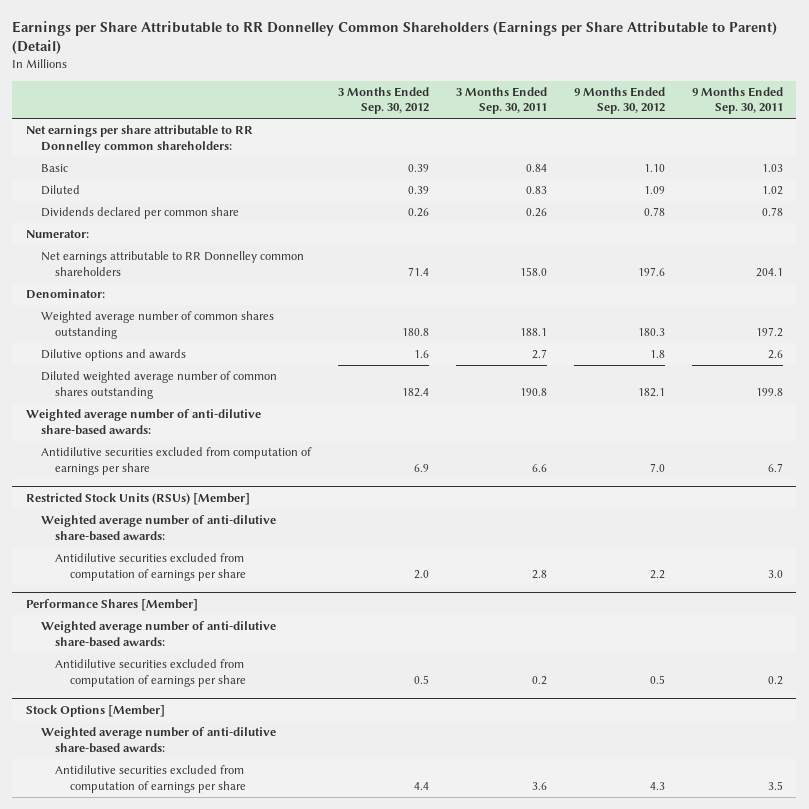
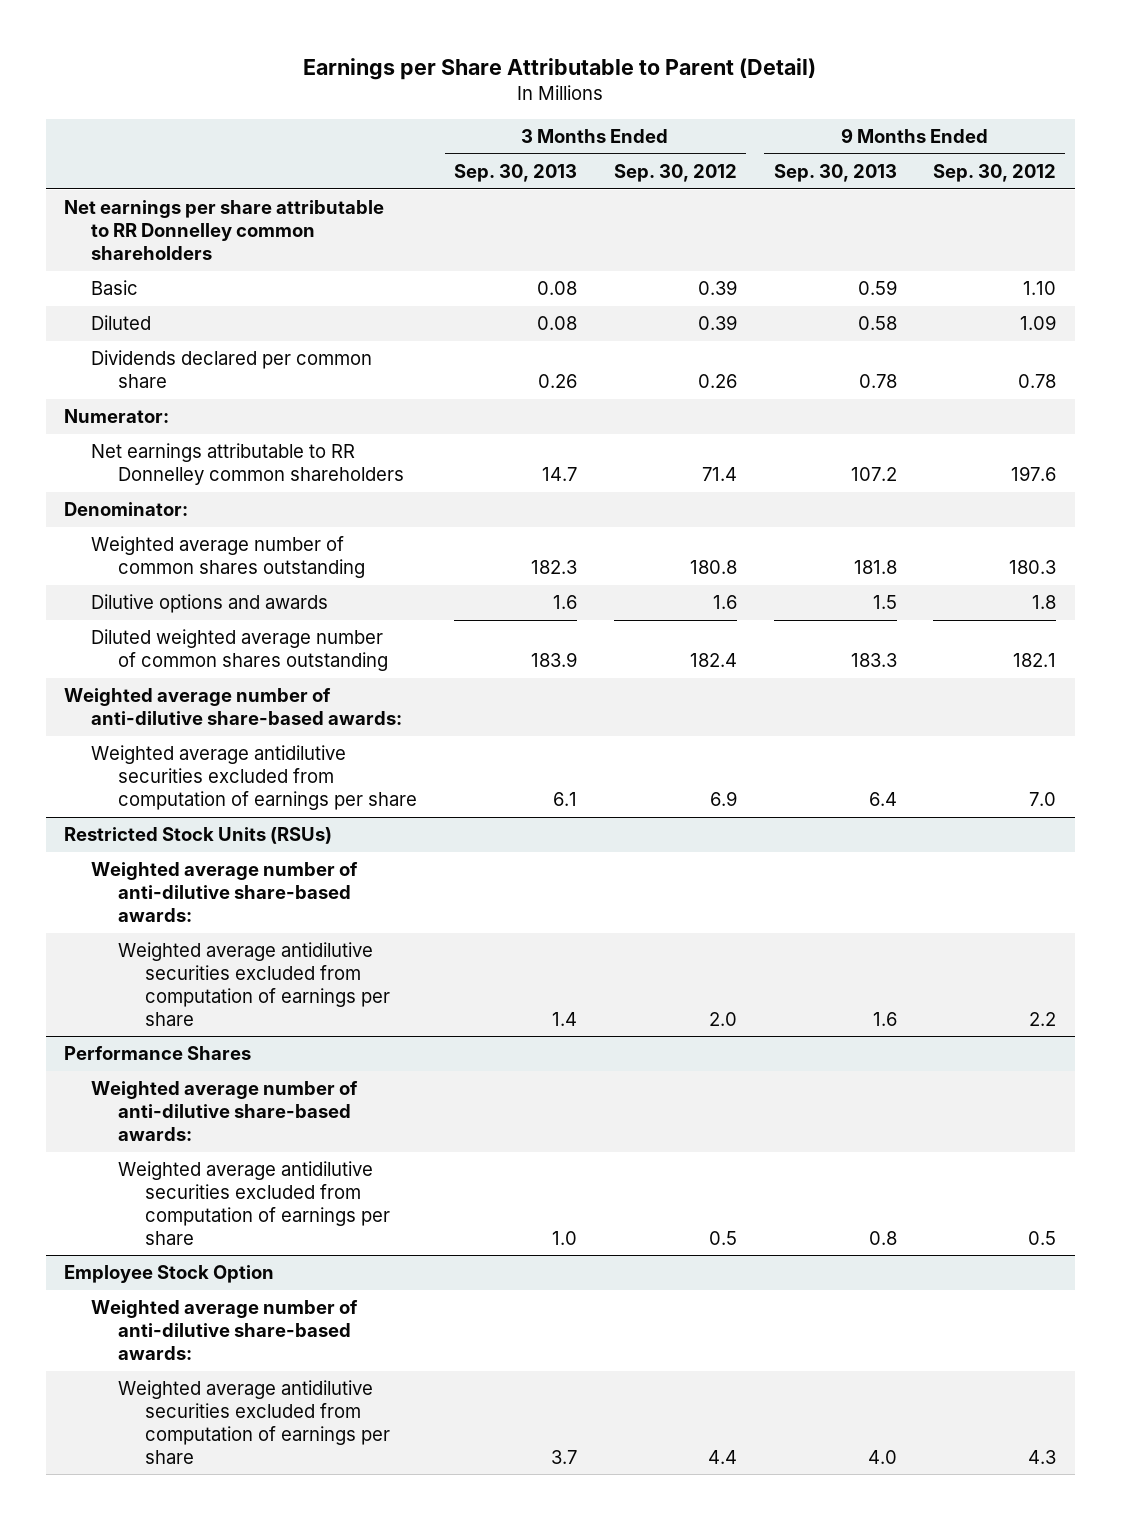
- Earnings per Share Attributable to RR Donnelley Common Shareholders (Earnings per Share Attributable to Parent) (Detail)
+ Earnings per Share Attributable to Parent (Detail)
- | 3 Months Ended Sep. 30, 2012 | 3 Months Ended Sep. 30, 2011 | 9 Months Ended Sep. 30, 2012 | 9 Months Ended Sep. 30, 2011
+ | 3 Months Ended Sep. 30, 2013 | 3 Months Ended Sep. 30, 2012 | 9 Months Ended Sep. 30, 2013 | 9 Months Ended Sep. 30, 2012
- Net earnings per share attributable to RR Donnelley common shareholders:
+ Net earnings per share attributable to RR Donnelley common shareholders
- Antidilutive securities excluded from computation of earnings per share | 6.9 | 6.6 | 7.0 | 6.7
- Restricted Stock Units (RSUs) [Member]
+ Weighted average antidilutive securities excluded from computation of earnings per share | 6.1 | 6.9 | 6.4 | 7.0
+ Restricted Stock Units (RSUs)
- Antidilutive securities excluded from computation of earnings per share | 2.0 | 2.8 | 2.2 | 3.0
- Performance Shares [Member]
+ Weighted average antidilutive securities excluded from computation of earnings per share | 1.4 | 2.0 | 1.6 | 2.2
+ Performance Shares
- Antidilutive securities excluded from computation of earnings per share | 0.5 | 0.2 | 0.5 | 0.2
- Stock Options [Member]
+ Weighted average antidilutive securities excluded from computation of earnings per share | 1.0 | 0.5 | 0.8 | 0.5
+ Employee Stock Option
- Antidilutive securities excluded from computation of earnings per share | 4.4 | 3.6 | 4.3 | 3.5
+ Weighted average antidilutive securities excluded from computation of earnings per share | 3.7 | 4.4 | 4.0 | 4.3

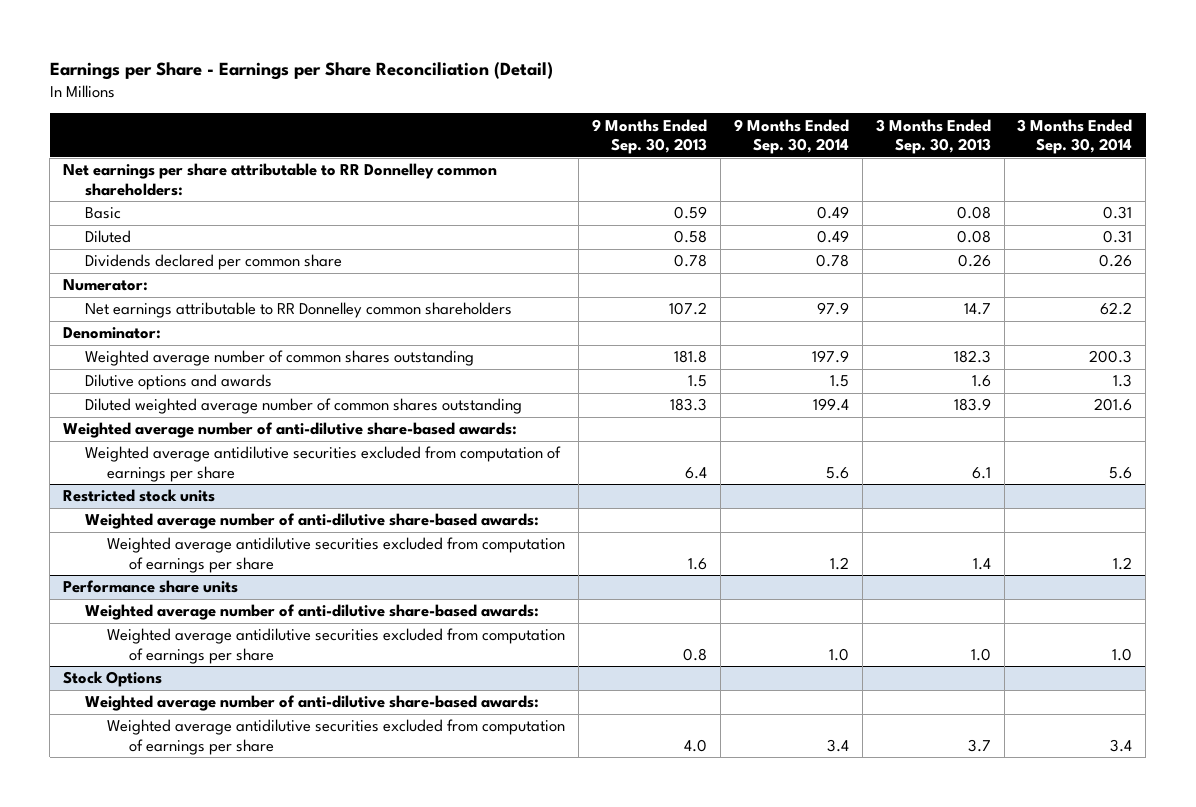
- Earnings per Share Attributable to Parent (Detail)
+ Earnings per Share - Earnings per Share Reconciliation (Detail)
- | 3 Months Ended Sep. 30, 2013 | 3 Months Ended Sep. 30, 2012 | 9 Months Ended Sep. 30, 2013 | 9 Months Ended Sep. 30, 2012
+ | 9 Months Ended Sep. 30, 2013 | 9 Months Ended Sep. 30, 2014 | 3 Months Ended Sep. 30, 2013 | 3 Months Ended Sep. 30, 2014
- Net earnings per share attributable to RR Donnelley common shareholders
+ Net earnings per share attributable to RR Donnelley common shareholders:
- Restricted Stock Units (RSUs)
+ Restricted stock units
- Performance Shares
+ Performance share units
- Employee Stock Option
+ Stock Options

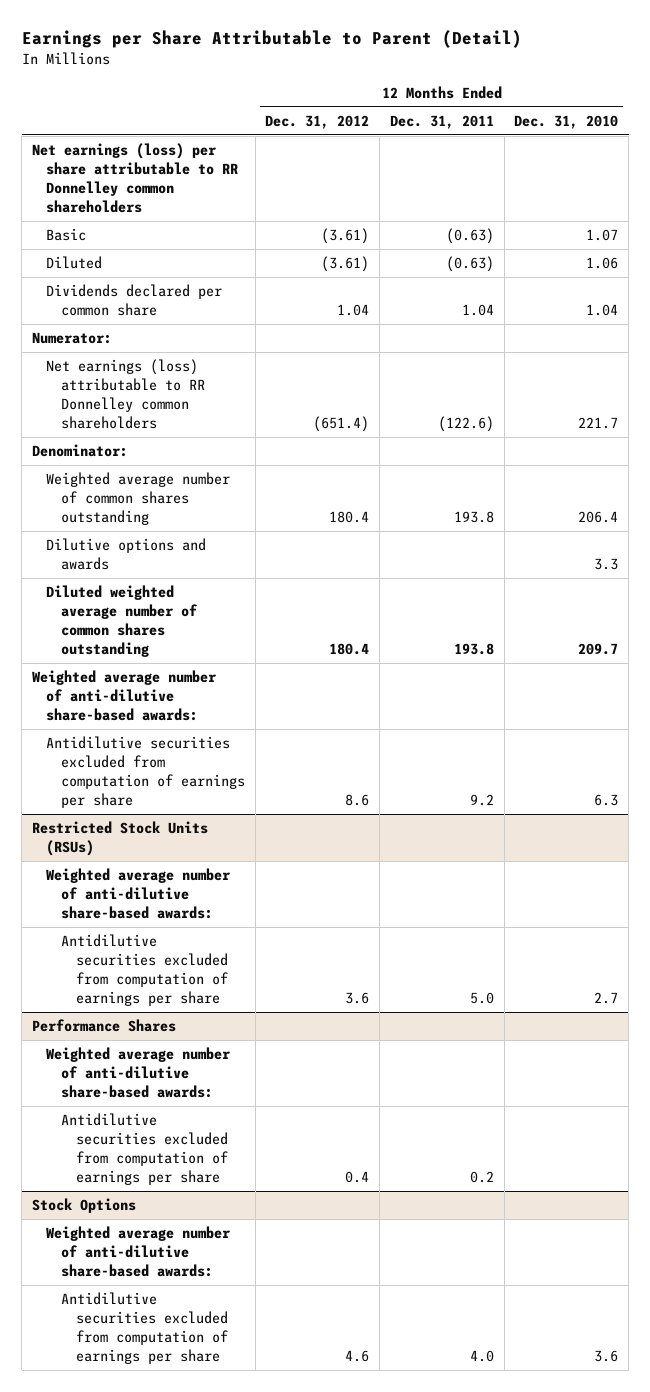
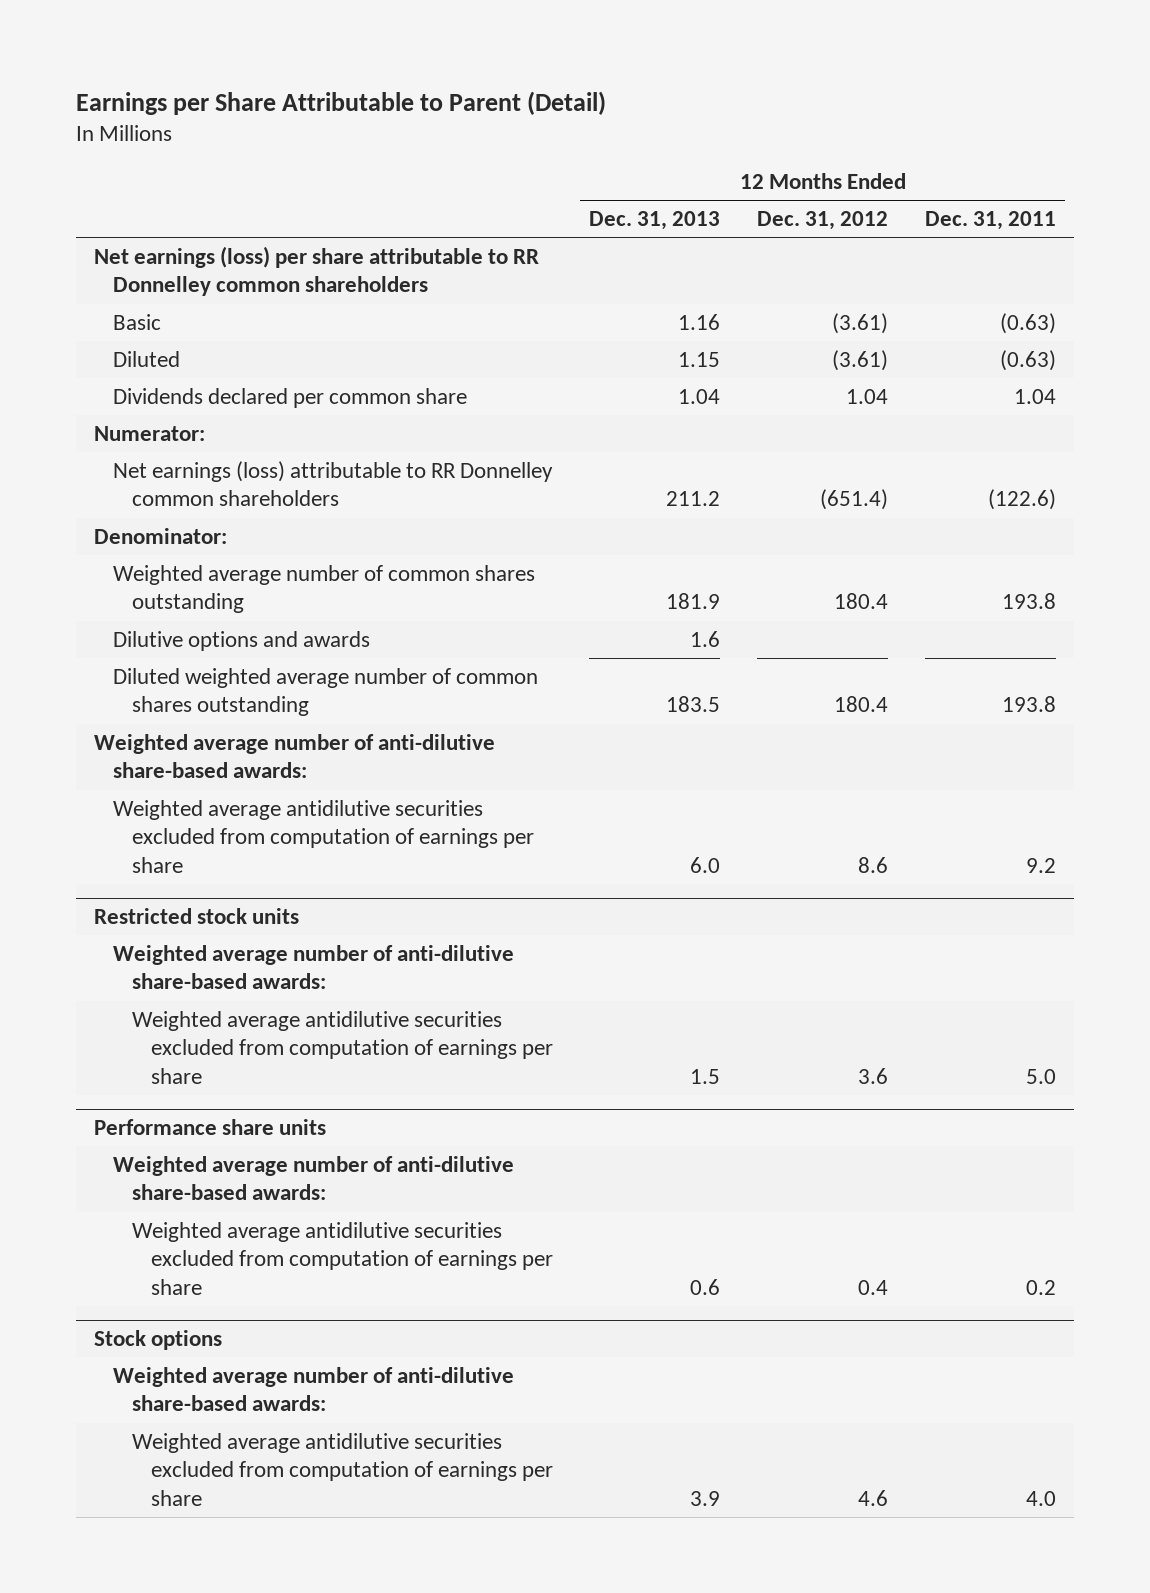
- | 12 Months Ended Dec. 31, 2012 | 12 Months Ended Dec. 31, 2011 | 12 Months Ended Dec. 31, 2010
+ | 12 Months Ended Dec. 31, 2013 | 12 Months Ended Dec. 31, 2012 | 12 Months Ended Dec. 31, 2011
- Antidilutive securities excluded from computation of earnings per share | 8.6 | 9.2 | 6.3
- Restricted Stock Units (RSUs)
+ Weighted average antidilutive securities excluded from computation of earnings per share | 6.0 | 8.6 | 9.2
+ Restricted stock units
- Antidilutive securities excluded from computation of earnings per share | 3.6 | 5.0 | 2.7
- Performance Shares
+ Weighted average antidilutive securities excluded from computation of earnings per share | 1.5 | 3.6 | 5.0
+ Performance share units
- Antidilutive securities excluded from computation of earnings per share | 0.4 | 0.2 |
- Stock Options
+ Weighted average antidilutive securities excluded from computation of earnings per share | 0.6 | 0.4 | 0.2
+ Stock options
- Antidilutive securities excluded from computation of earnings per share | 4.6 | 4.0 | 3.6
+ Weighted average antidilutive securities excluded from computation of earnings per share | 3.9 | 4.6 | 4.0

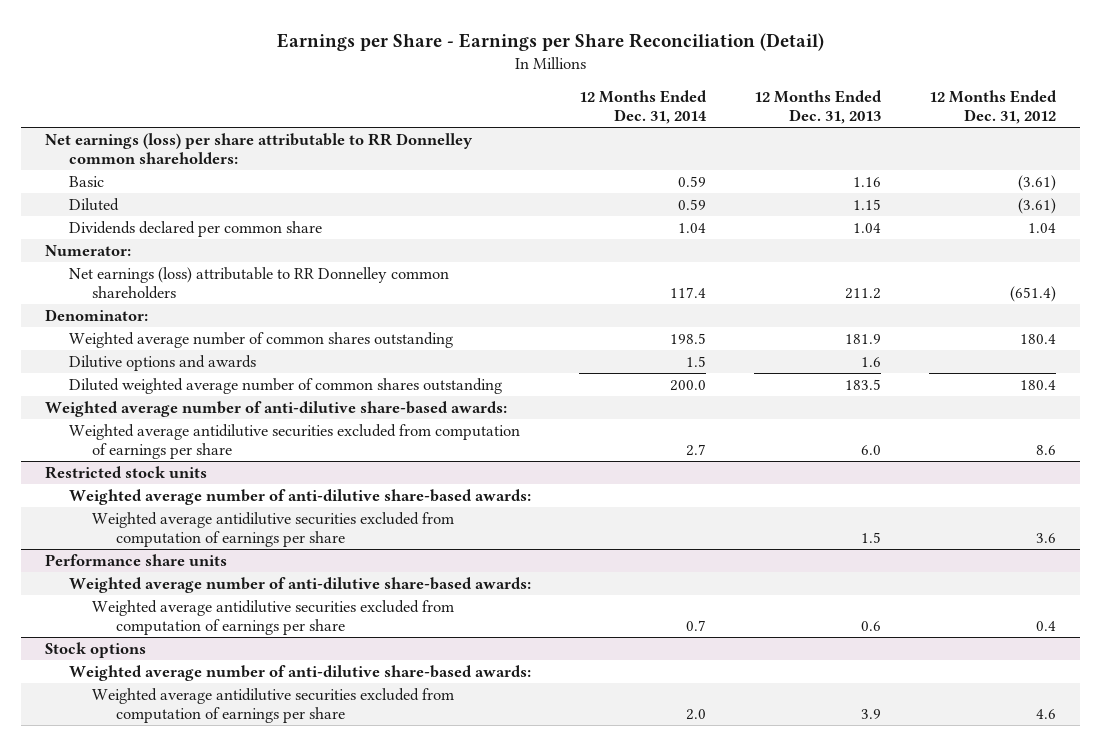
- Earnings per Share Attributable to Parent (Detail)
+ Earnings per Share - Earnings per Share Reconciliation (Detail)
- | 12 Months Ended Dec. 31, 2013 | 12 Months Ended Dec. 31, 2012 | 12 Months Ended Dec. 31, 2011
+ | 12 Months Ended Dec. 31, 2014 | 12 Months Ended Dec. 31, 2013 | 12 Months Ended Dec. 31, 2012
- Net earnings (loss) per share attributable to RR Donnelley common shareholders
+ Net earnings (loss) per share attributable to RR Donnelley common shareholders:

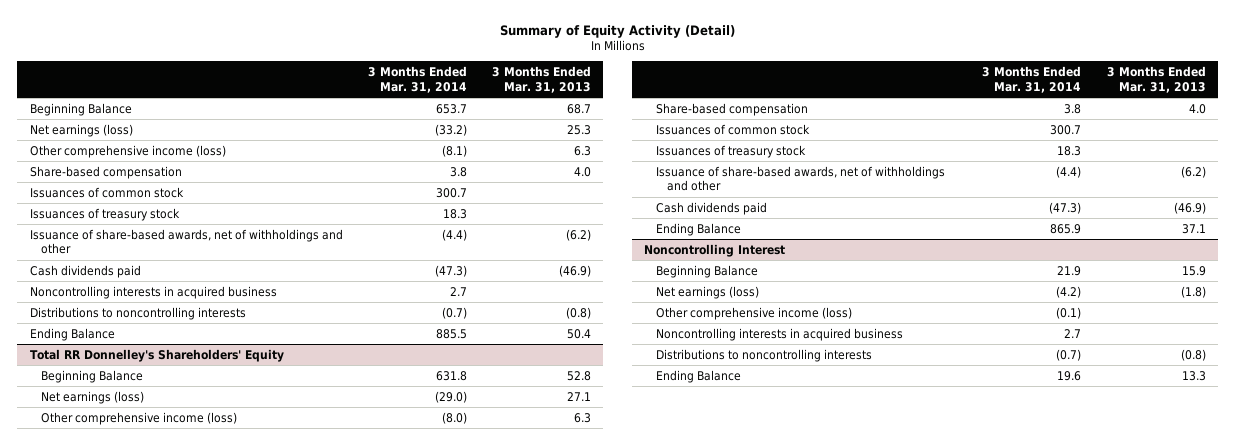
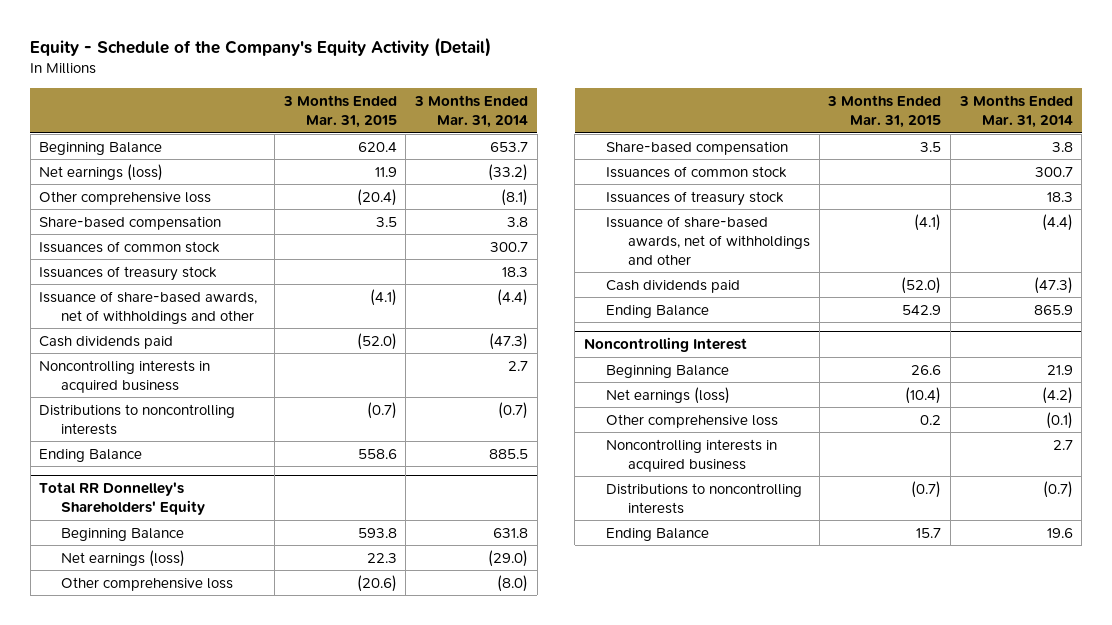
- Summary of Equity Activity (Detail)
+ Equity - Schedule of the Company's Equity Activity (Detail)
- | 3 Months Ended Mar. 31, 2014 | 3 Months Ended Mar. 31, 2013
+ | 3 Months Ended Mar. 31, 2015 | 3 Months Ended Mar. 31, 2014
- Other comprehensive income (loss) | (8.1) | 6.3
+ Other comprehensive loss | (20.4) | (8.1)
@ Total RR Donnelley's Shareholders' Equity
- Other comprehensive income (loss) | (8.0) | 6.3
+ Other comprehensive loss | (20.6) | (8.0)
@ Noncontrolling Interest
- Other comprehensive income (loss) | (0.1) |
+ Other comprehensive loss | 0.2 | (0.1)

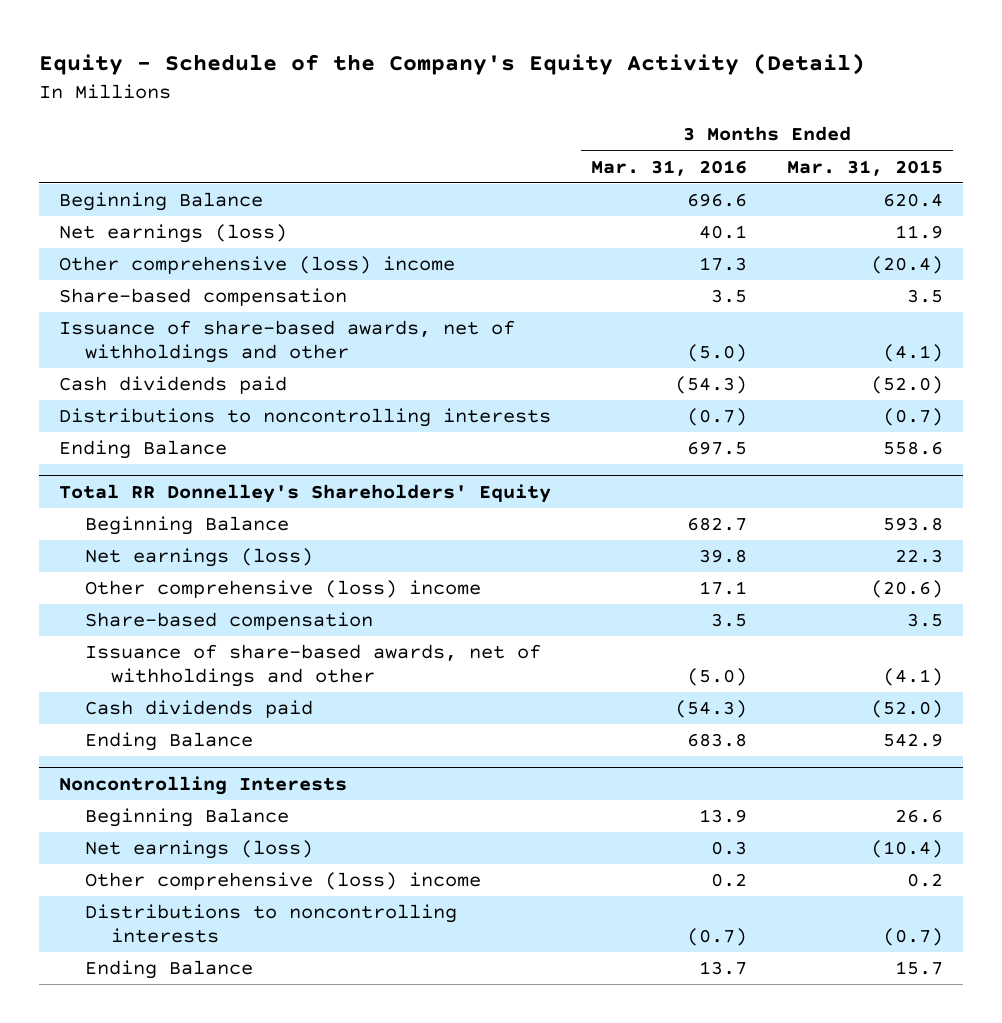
- | 3 Months Ended Mar. 31, 2015 | 3 Months Ended Mar. 31, 2014
+ | 3 Months Ended Mar. 31, 2016 | 3 Months Ended Mar. 31, 2015
- Other comprehensive loss | (20.4) | (8.1)
+ Other comprehensive (loss) income | 17.3 | (20.4)
- Issuances of common stock | | 300.7
- Issuances of treasury stock | | 18.3
- Noncontrolling interests in acquired business | | 2.7
@ Total RR Donnelley's Shareholders' Equity
- Other comprehensive loss | (20.6) | (8.0)
+ Other comprehensive (loss) income | 17.1 | (20.6)
- Issuances of common stock | | 300.7
- Issuances of treasury stock | | 18.3
- Noncontrolling Interest
+ Noncontrolling Interests
- Other comprehensive loss | 0.2 | (0.1)
- Noncontrolling interests in acquired business | | 2.7
+ Other comprehensive (loss) income | 0.2 | 0.2

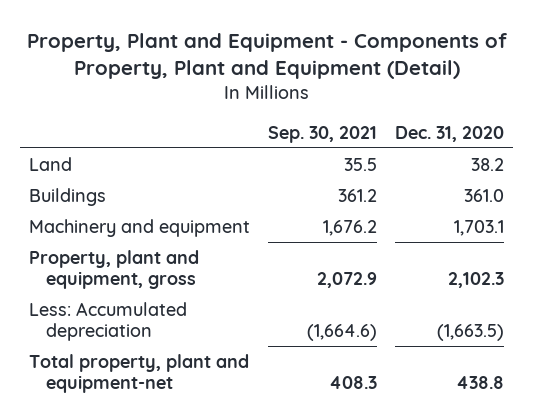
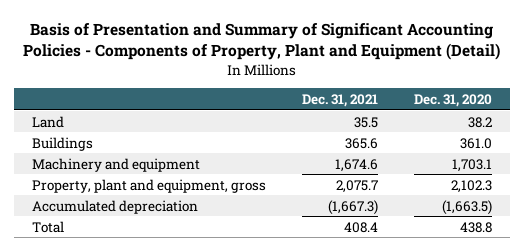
- Property, Plant and Equipment - Components of Property, Plant and Equipment (Detail)
+ Basis of Presentation and Summary of Significant Accounting Policies - Components of Property, Plant and Equipment (Detail)
- | Sep. 30, 2021 | Dec. 31, 2020
+ | Dec. 31, 2021 | Dec. 31, 2020
- Less: Accumulated depreciation | (1,664.6) | (1,663.5)
- Total property, plant and equipment-net | 408.3 | 438.8
+ Accumulated depreciation | (1,667.3) | (1,663.5)
+ Total | 408.4 | 438.8

